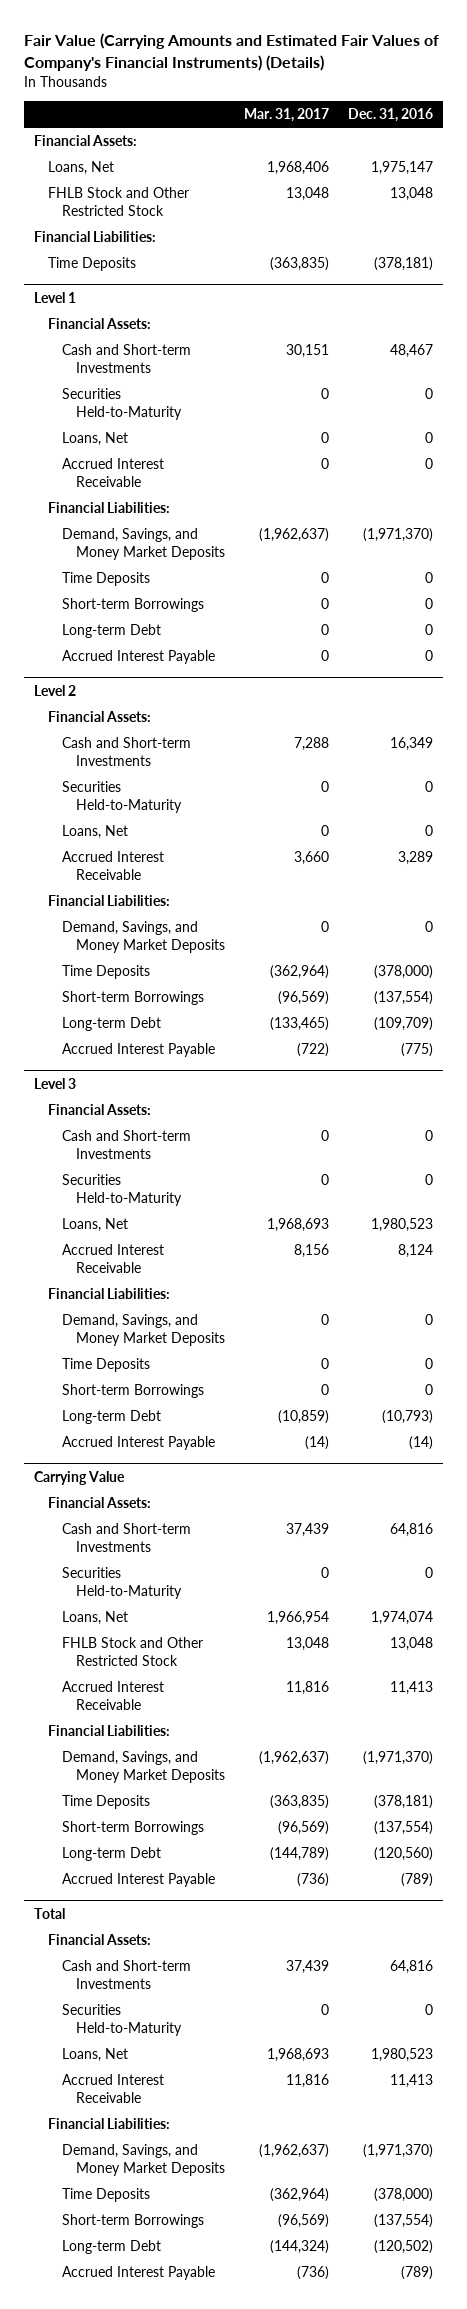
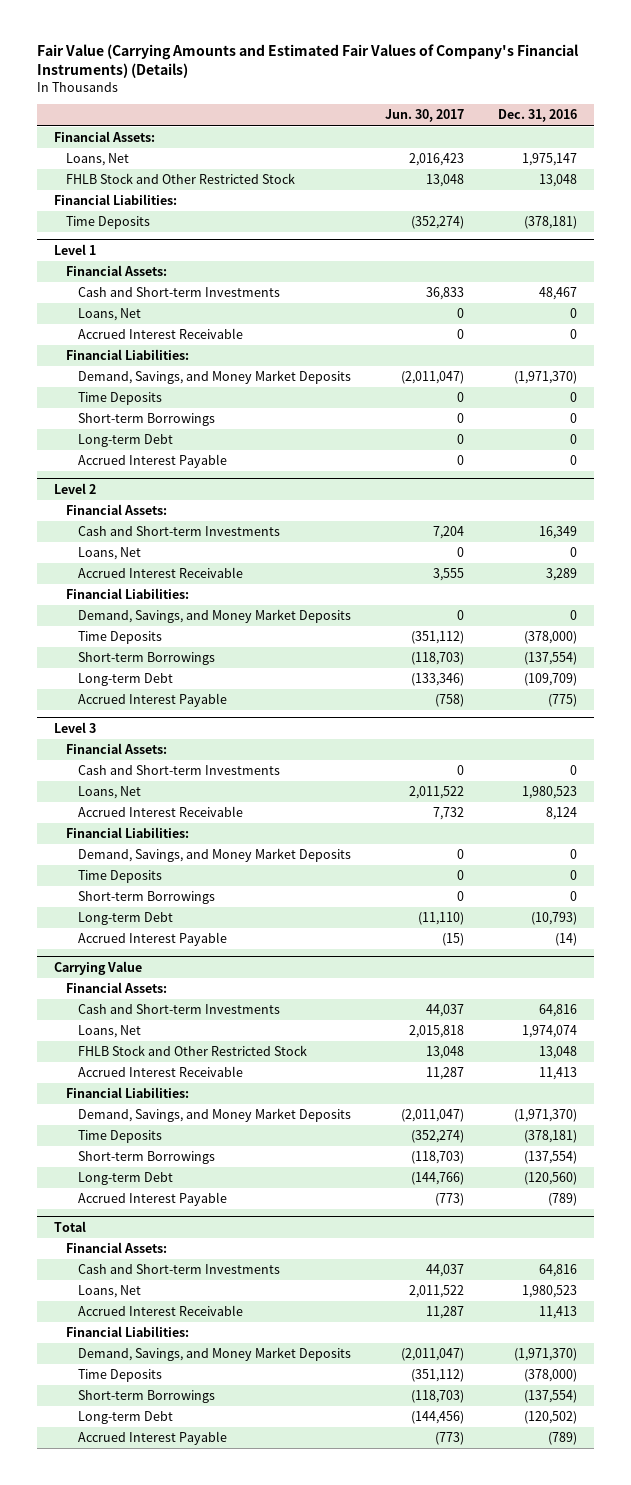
- | Mar. 31, 2017 | Dec. 31, 2016
+ | Jun. 30, 2017 | Dec. 31, 2016
@ Level 1
- Securities Held-to-Maturity | 0 | 0
@ Level 2
- Securities Held-to-Maturity | 0 | 0
@ Level 3
- Securities Held-to-Maturity | 0 | 0
@ Carrying Value
- Securities Held-to-Maturity | 0 | 0
@ Total
- Securities Held-to-Maturity | 0 | 0

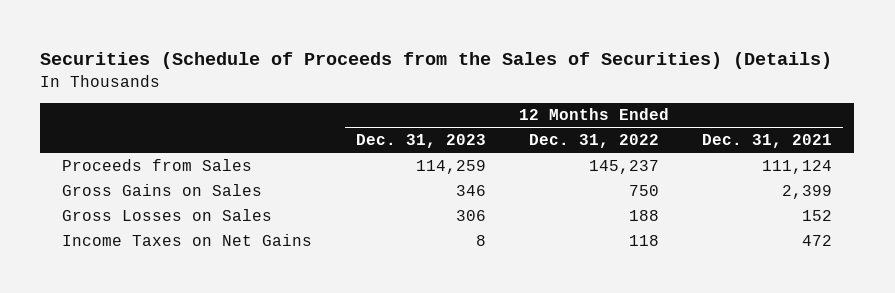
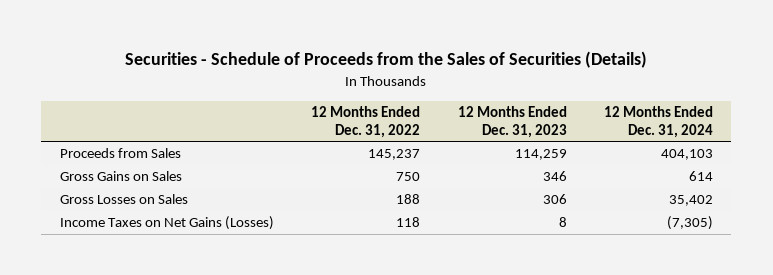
- Securities (Schedule of Proceeds from the Sales of Securities) (Details)
+ Securities - Schedule of Proceeds from the Sales of Securities (Details)
- | 12 Months Ended Dec. 31, 2023 | 12 Months Ended Dec. 31, 2022 | 12 Months Ended Dec. 31, 2021
+ | 12 Months Ended Dec. 31, 2022 | 12 Months Ended Dec. 31, 2023 | 12 Months Ended Dec. 31, 2024
- Income Taxes on Net Gains | 8 | 118 | 472
+ Income Taxes on Net Gains (Losses) | 118 | 8 | (7,305)

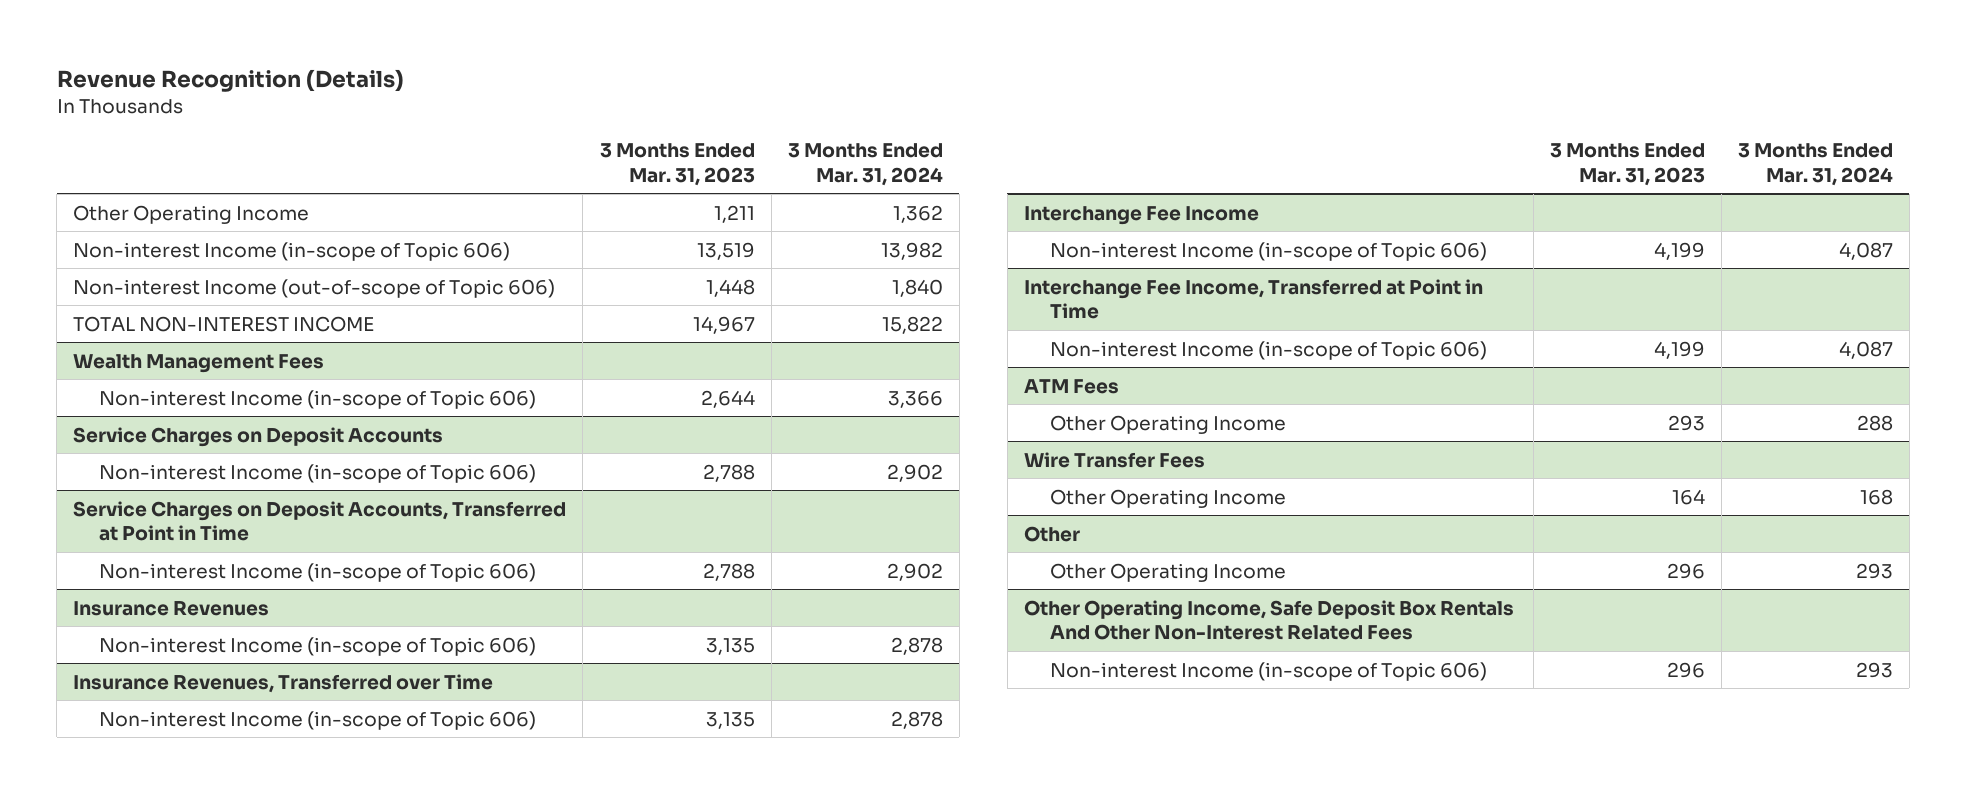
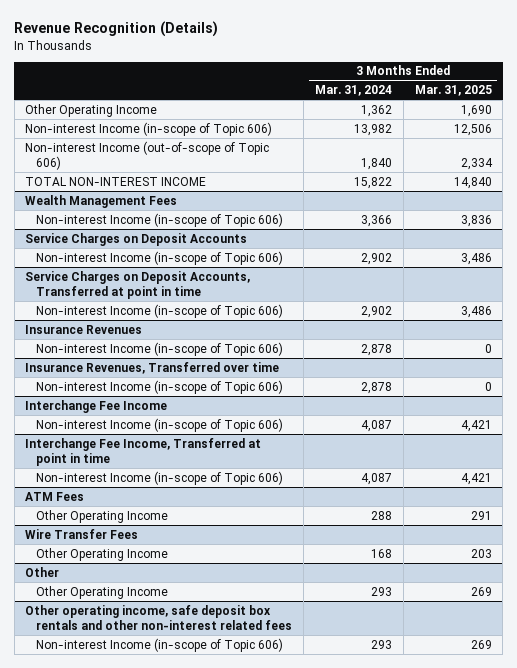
- | 3 Months Ended Mar. 31, 2023 | 3 Months Ended Mar. 31, 2024
+ | 3 Months Ended Mar. 31, 2024 | 3 Months Ended Mar. 31, 2025
- Service Charges on Deposit Accounts, Transferred at Point in Time
+ Service Charges on Deposit Accounts, Transferred at point in time
- Insurance Revenues, Transferred over Time
+ Insurance Revenues, Transferred over time
- Interchange Fee Income, Transferred at Point in Time
+ Interchange Fee Income, Transferred at point in time
- Other Operating Income, Safe Deposit Box Rentals And Other Non-Interest Related Fees
+ Other operating income, safe deposit box rentals and other non-interest related fees

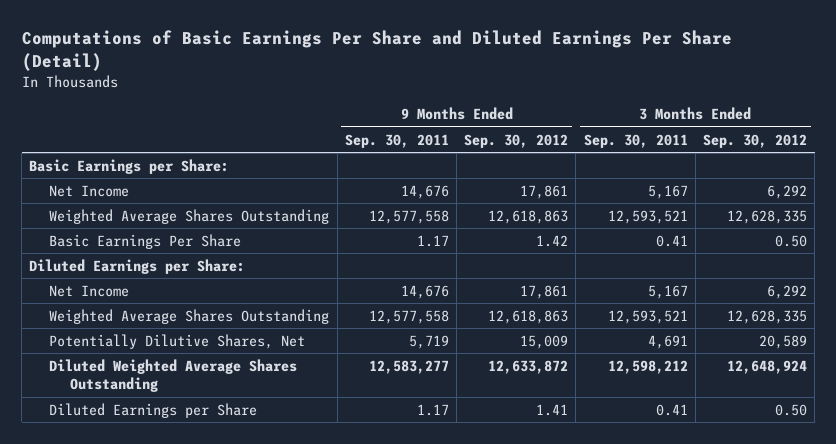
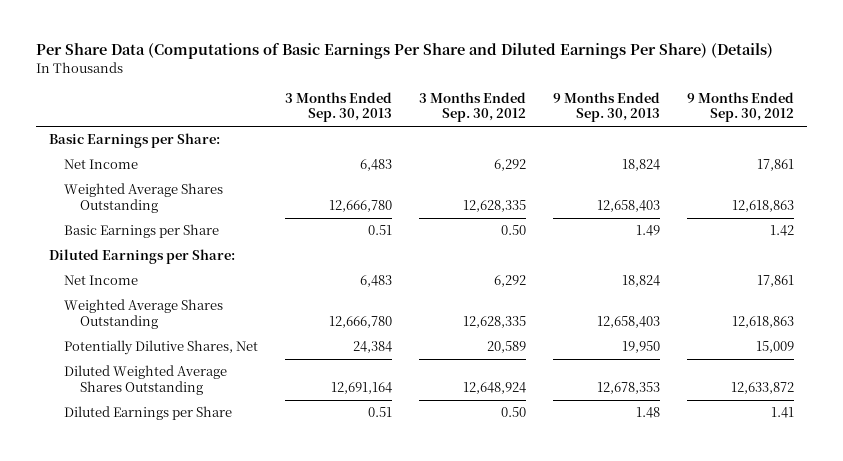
- Computations of Basic Earnings Per Share and Diluted Earnings Per Share (Detail)
+ Per Share Data (Computations of Basic Earnings Per Share and Diluted Earnings Per Share) (Details)
- | 9 Months Ended Sep. 30, 2011 | 9 Months Ended Sep. 30, 2012 | 3 Months Ended Sep. 30, 2011 | 3 Months Ended Sep. 30, 2012
+ | 3 Months Ended Sep. 30, 2013 | 3 Months Ended Sep. 30, 2012 | 9 Months Ended Sep. 30, 2013 | 9 Months Ended Sep. 30, 2012
- Basic Earnings Per Share | 1.17 | 1.42 | 0.41 | 0.50
+ Basic Earnings per Share | 0.51 | 0.50 | 1.49 | 1.42

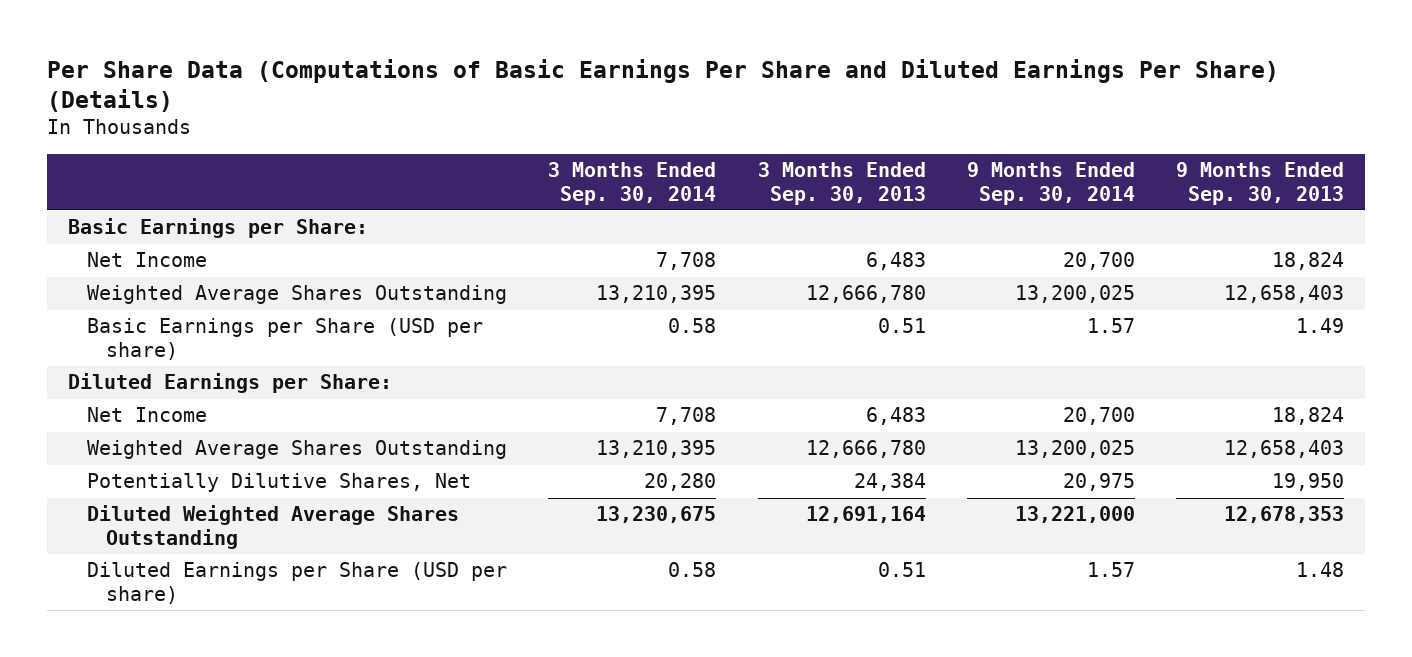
- | 3 Months Ended Sep. 30, 2013 | 3 Months Ended Sep. 30, 2012 | 9 Months Ended Sep. 30, 2013 | 9 Months Ended Sep. 30, 2012
+ | 3 Months Ended Sep. 30, 2014 | 3 Months Ended Sep. 30, 2013 | 9 Months Ended Sep. 30, 2014 | 9 Months Ended Sep. 30, 2013
- Basic Earnings per Share | 0.51 | 0.50 | 1.49 | 1.42
+ Basic Earnings per Share (USD per share) | 0.58 | 0.51 | 1.57 | 1.49
- Diluted Earnings per Share | 0.51 | 0.50 | 1.48 | 1.41
+ Diluted Earnings per Share (USD per share) | 0.58 | 0.51 | 1.57 | 1.48

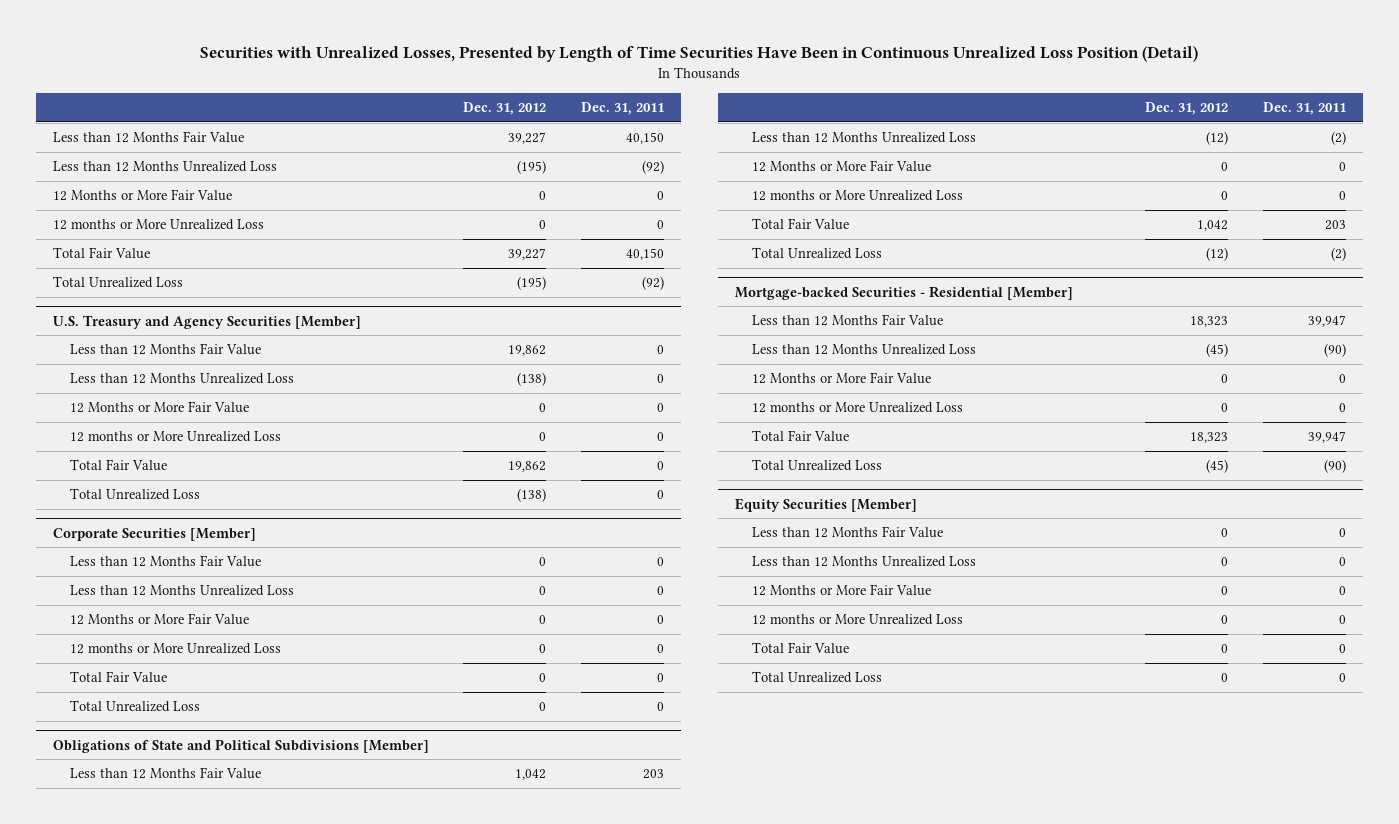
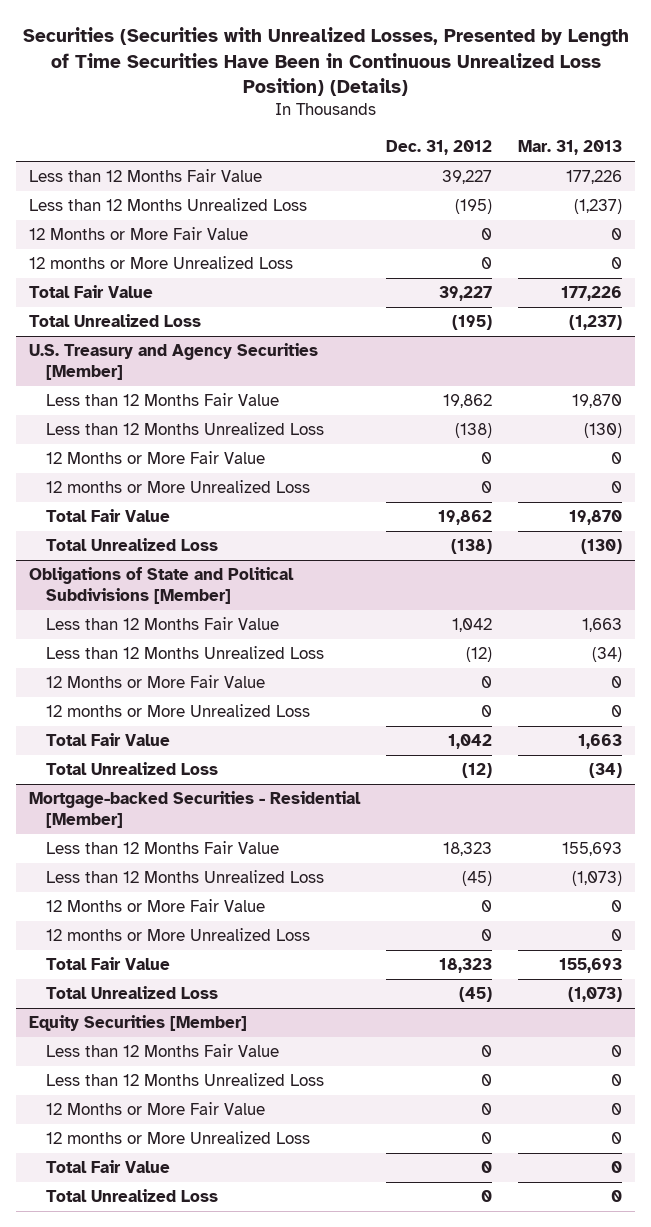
- Securities with Unrealized Losses, Presented by Length of Time Securities Have Been in Continuous Unrealized Loss Position (Detail)
+ Securities (Securities with Unrealized Losses, Presented by Length of Time Securities Have Been in Continuous Unrealized Loss Position) (Details)
- | Dec. 31, 2012 | Dec. 31, 2011
+ | Dec. 31, 2012 | Mar. 31, 2013
- Corporate Securities [Member]
- Less than 12 Months Fair Value | 0 | 0
- Less than 12 Months Unrealized Loss | 0 | 0
- 12 Months or More Fair Value | 0 | 0
- 12 months or More Unrealized Loss | 0 | 0
- Total Fair Value | 0 | 0
- Total Unrealized Loss | 0 | 0

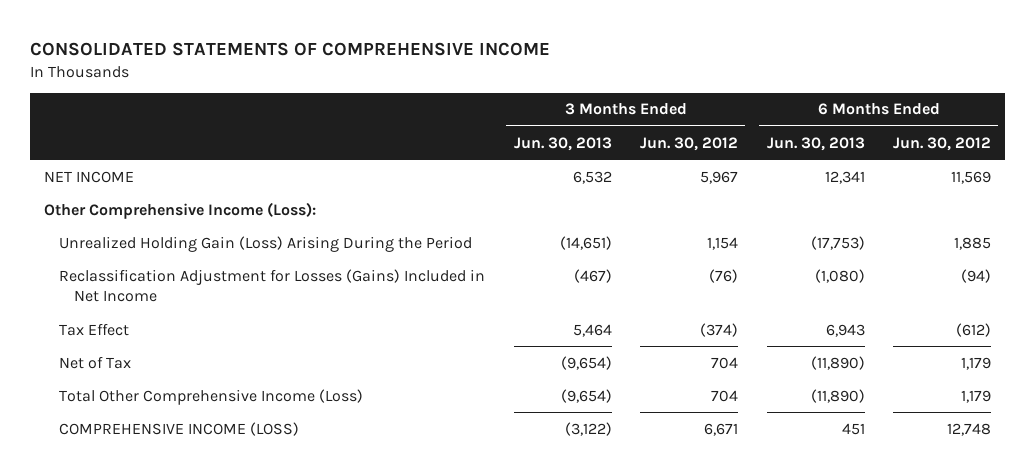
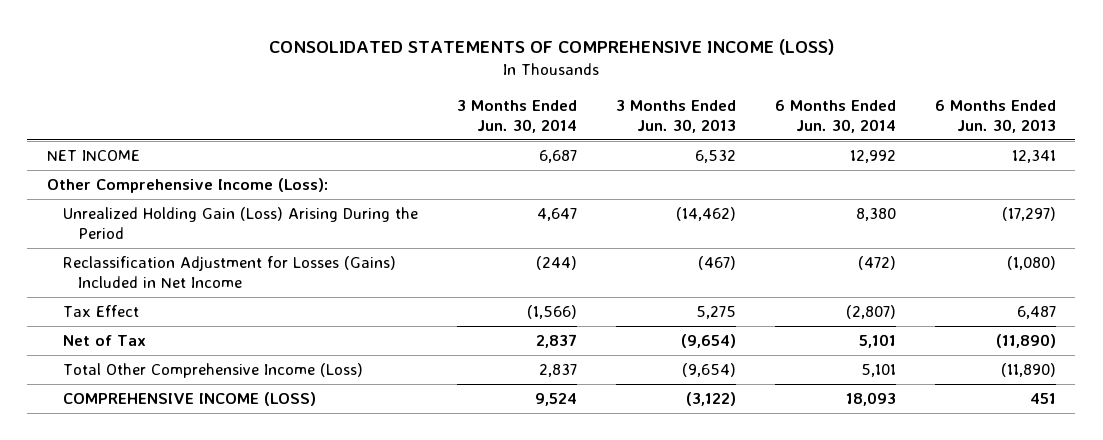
- CONSOLIDATED STATEMENTS OF COMPREHENSIVE INCOME
+ CONSOLIDATED STATEMENTS OF COMPREHENSIVE INCOME (LOSS)
- | 3 Months Ended Jun. 30, 2013 | 3 Months Ended Jun. 30, 2012 | 6 Months Ended Jun. 30, 2013 | 6 Months Ended Jun. 30, 2012
+ | 3 Months Ended Jun. 30, 2014 | 3 Months Ended Jun. 30, 2013 | 6 Months Ended Jun. 30, 2014 | 6 Months Ended Jun. 30, 2013
- Unrealized Holding Gain (Loss) Arising During the Period | (14,651) | 1,154 | (17,753) | 1,885
+ Unrealized Holding Gain (Loss) Arising During the Period | 4,647 | (14,462) | 8,380 | (17,297)
- Tax Effect | 5,464 | (374) | 6,943 | (612)
+ Tax Effect | (1,566) | 5,275 | (2,807) | 6,487

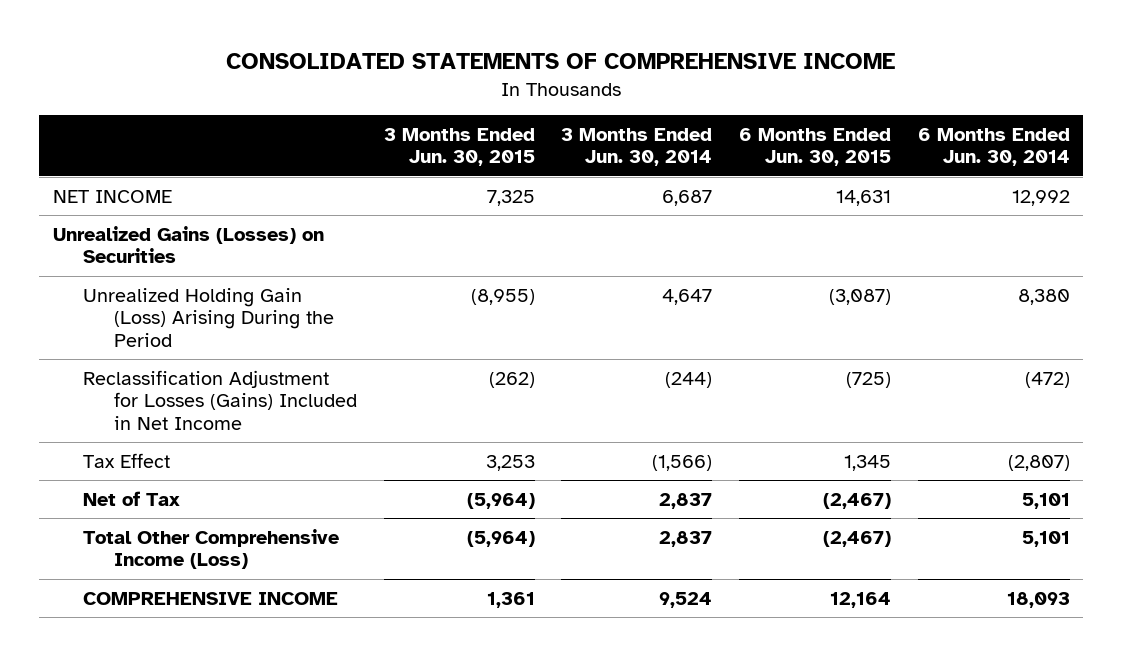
- CONSOLIDATED STATEMENTS OF COMPREHENSIVE INCOME (LOSS)
+ CONSOLIDATED STATEMENTS OF COMPREHENSIVE INCOME
- | 3 Months Ended Jun. 30, 2014 | 3 Months Ended Jun. 30, 2013 | 6 Months Ended Jun. 30, 2014 | 6 Months Ended Jun. 30, 2013
+ | 3 Months Ended Jun. 30, 2015 | 3 Months Ended Jun. 30, 2014 | 6 Months Ended Jun. 30, 2015 | 6 Months Ended Jun. 30, 2014
- Other Comprehensive Income (Loss):
+ Unrealized Gains (Losses) on Securities
- COMPREHENSIVE INCOME (LOSS) | 9,524 | (3,122) | 18,093 | 451
+ COMPREHENSIVE INCOME | 1,361 | 9,524 | 12,164 | 18,093

